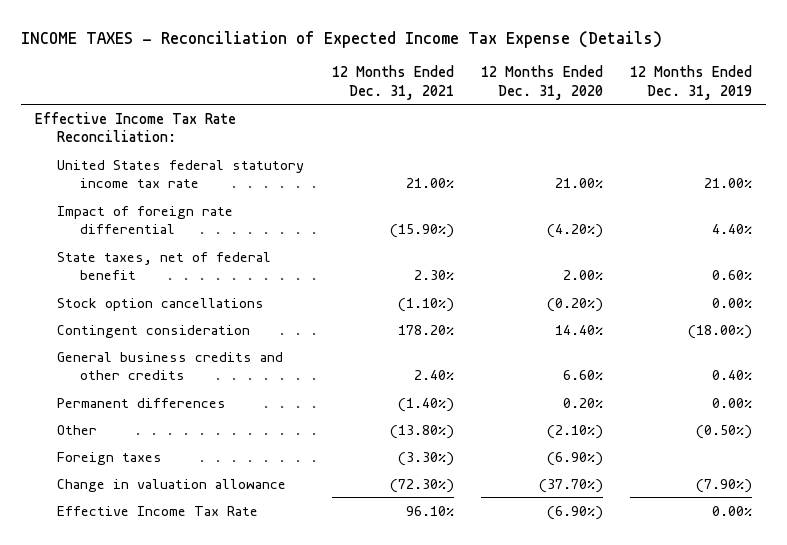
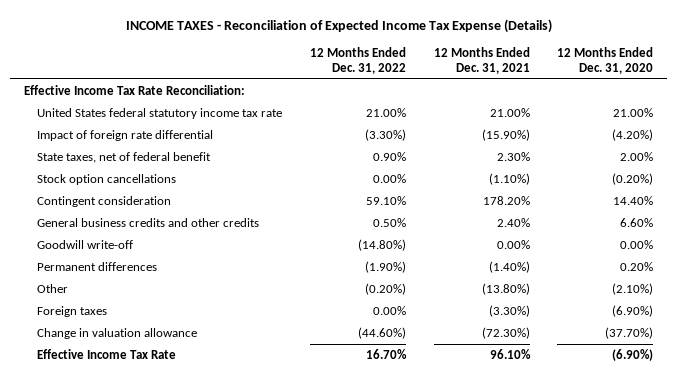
- | 12 Months Ended Dec. 31, 2021 | 12 Months Ended Dec. 31, 2020 | 12 Months Ended Dec. 31, 2019
+ | 12 Months Ended Dec. 31, 2022 | 12 Months Ended Dec. 31, 2021 | 12 Months Ended Dec. 31, 2020
+ Goodwill write-off | (14.80%) | 0.00% | 0.00%

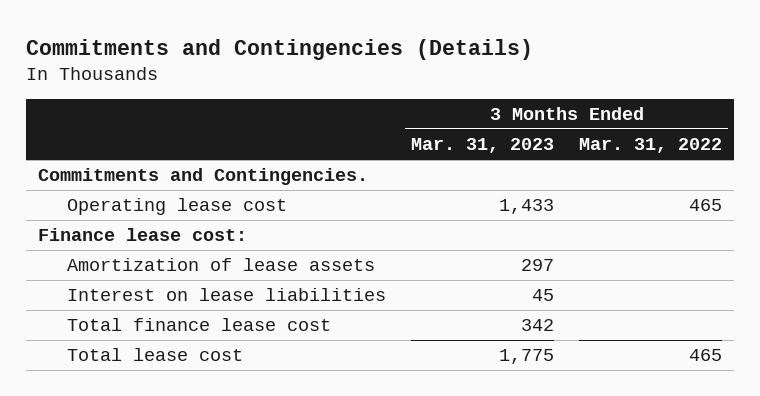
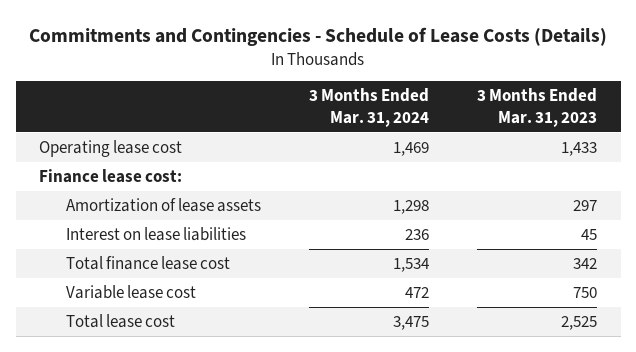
- Commitments and Contingencies (Details)
+ Commitments and Contingencies - Schedule of Lease Costs (Details)
- | 3 Months Ended Mar. 31, 2023 | 3 Months Ended Mar. 31, 2022
+ | 3 Months Ended Mar. 31, 2024 | 3 Months Ended Mar. 31, 2023
- Commitments and Contingencies.
- Total lease cost | 1,775 | 465
+ Variable lease cost | 472 | 750
+ Total lease cost | 3,475 | 2,525

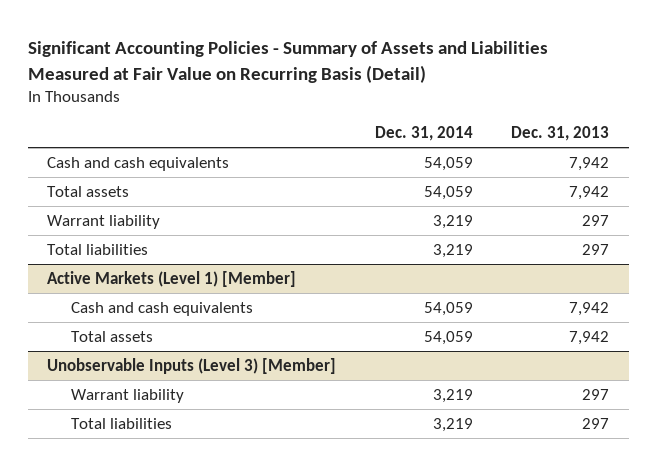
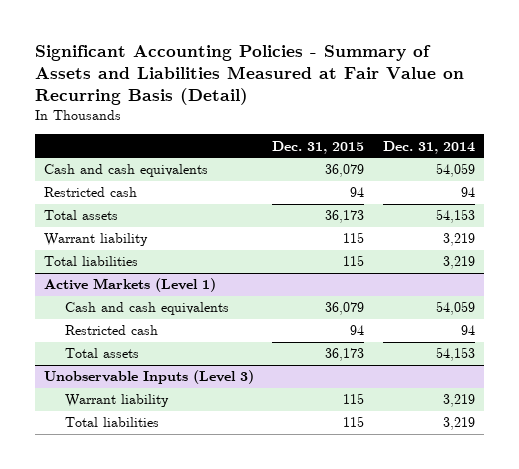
- | Dec. 31, 2014 | Dec. 31, 2013
+ | Dec. 31, 2015 | Dec. 31, 2014
- Total assets | 54,059 | 7,942
+ Restricted cash | 94 | 94
+ Total assets | 36,173 | 54,153
- Active Markets (Level 1) [Member]
+ Active Markets (Level 1)
- Total assets | 54,059 | 7,942
- Unobservable Inputs (Level 3) [Member]
+ Restricted cash | 94 | 94
+ Total assets | 36,173 | 54,153
+ Unobservable Inputs (Level 3)

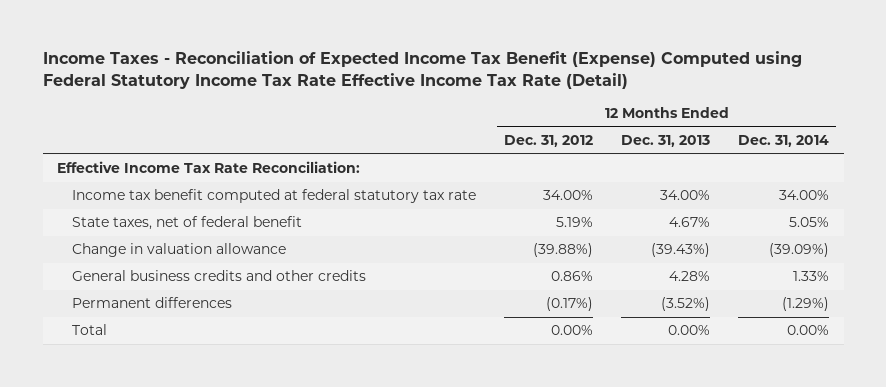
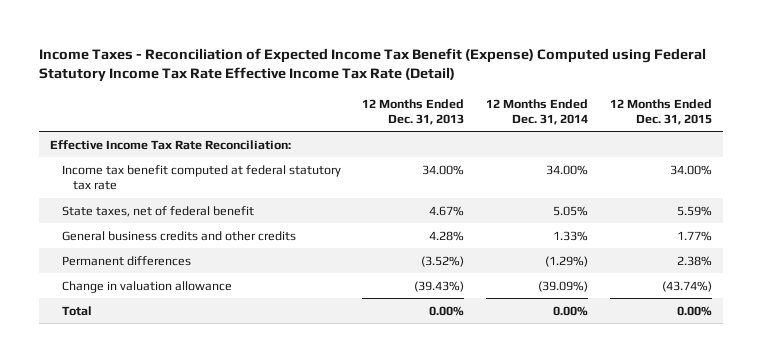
- | 12 Months Ended Dec. 31, 2012 | 12 Months Ended Dec. 31, 2013 | 12 Months Ended Dec. 31, 2014
+ | 12 Months Ended Dec. 31, 2013 | 12 Months Ended Dec. 31, 2014 | 12 Months Ended Dec. 31, 2015
moved down: Change in valuation allowance | (39.43%) | (39.09%) | (43.74%)

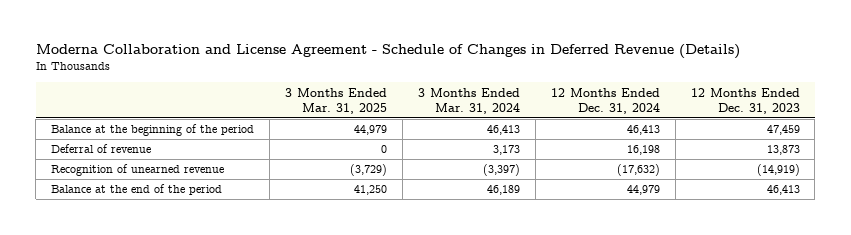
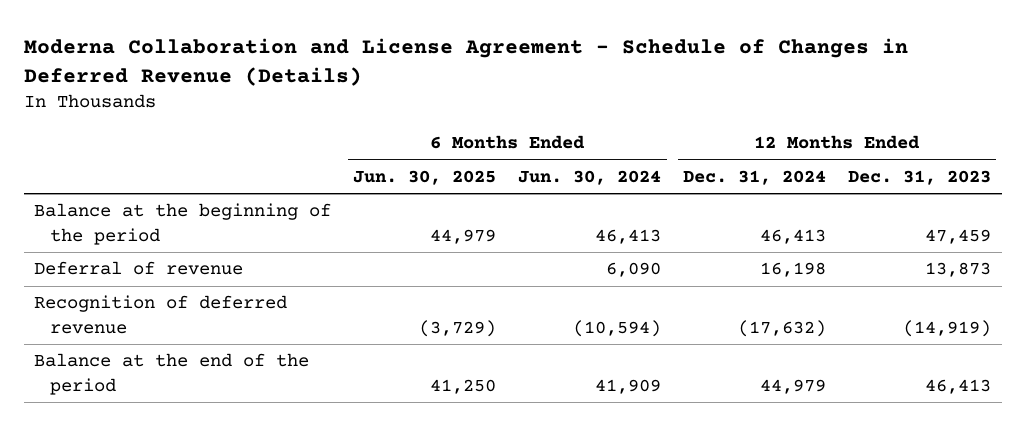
- | 3 Months Ended Mar. 31, 2025 | 3 Months Ended Mar. 31, 2024 | 12 Months Ended Dec. 31, 2024 | 12 Months Ended Dec. 31, 2023
+ | 6 Months Ended Jun. 30, 2025 | 6 Months Ended Jun. 30, 2024 | 12 Months Ended Dec. 31, 2024 | 12 Months Ended Dec. 31, 2023
- Recognition of unearned revenue | (3,729) | (3,397) | (17,632) | (14,919)
+ Recognition of deferred revenue | (3,729) | (10,594) | (17,632) | (14,919)

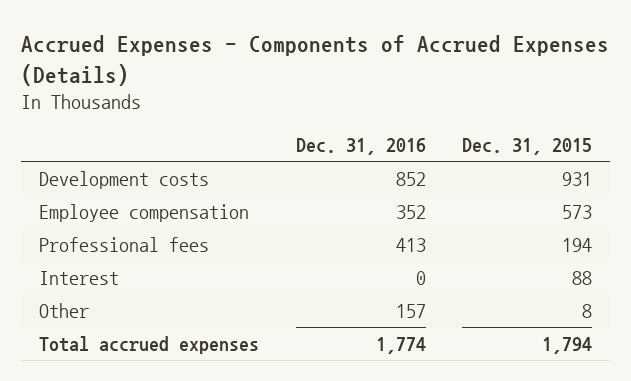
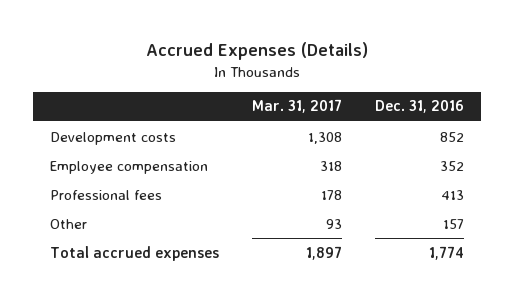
- Accrued Expenses - Components of Accrued Expenses (Details)
+ Accrued Expenses (Details)
- | Dec. 31, 2016 | Dec. 31, 2015
+ | Mar. 31, 2017 | Dec. 31, 2016
- Interest | 0 | 88

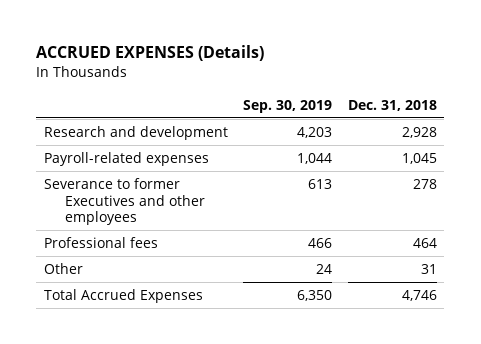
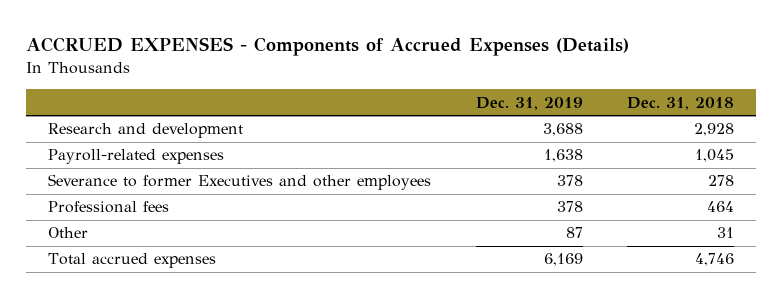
- ACCRUED EXPENSES (Details)
+ ACCRUED EXPENSES - Components of Accrued Expenses (Details)
- | Sep. 30, 2019 | Dec. 31, 2018
+ | Dec. 31, 2019 | Dec. 31, 2018
- Total Accrued Expenses | 6,350 | 4,746
+ Total accrued expenses | 6,169 | 4,746

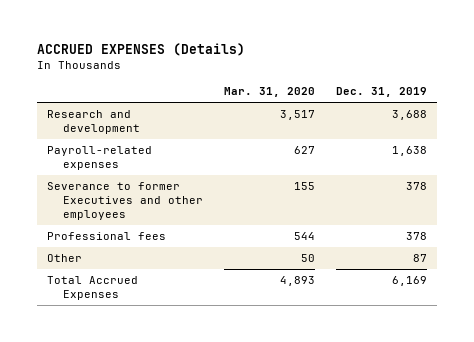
- ACCRUED EXPENSES - Components of Accrued Expenses (Details)
+ ACCRUED EXPENSES (Details)
- | Dec. 31, 2019 | Dec. 31, 2018
+ | Mar. 31, 2020 | Dec. 31, 2019
- Total accrued expenses | 6,169 | 4,746
+ Total Accrued Expenses | 4,893 | 6,169

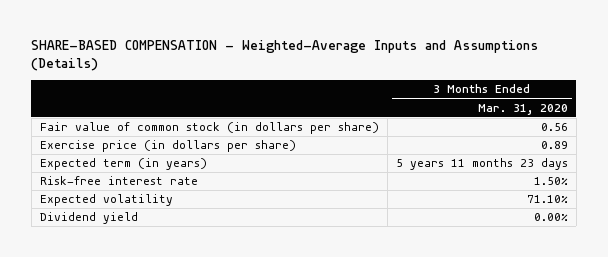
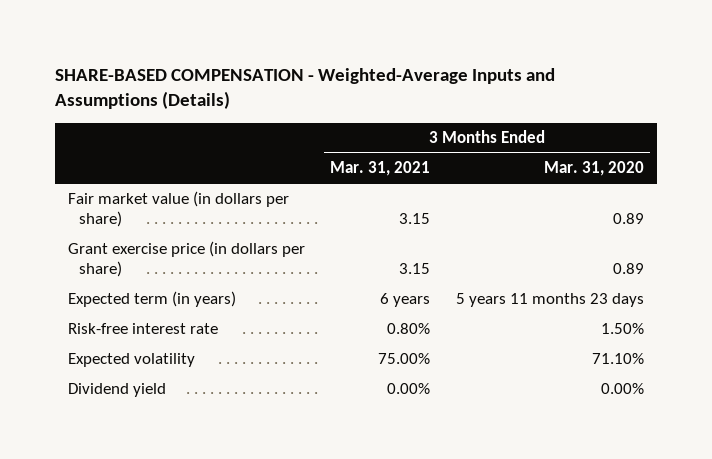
- | 3 Months Ended Mar. 31, 2020
+ | 3 Months Ended Mar. 31, 2021 | 3 Months Ended Mar. 31, 2020
- Fair value of common stock (in dollars per share) | 0.56
- Exercise price (in dollars per share) | 0.89
+ Fair market value (in dollars per share) | 3.15 | 0.89
+ Grant exercise price (in dollars per share) | 3.15 | 0.89

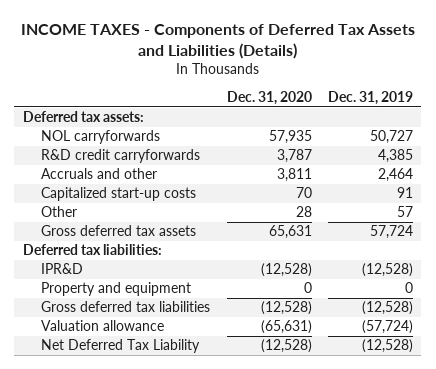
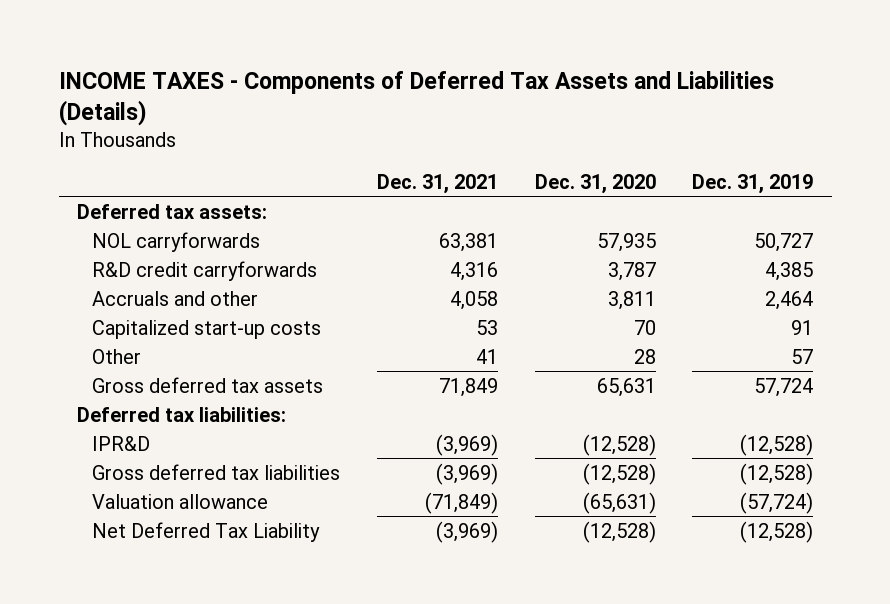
- | Dec. 31, 2020 | Dec. 31, 2019
+ | Dec. 31, 2021 | Dec. 31, 2020 | Dec. 31, 2019
- Property and equipment | 0 | 0

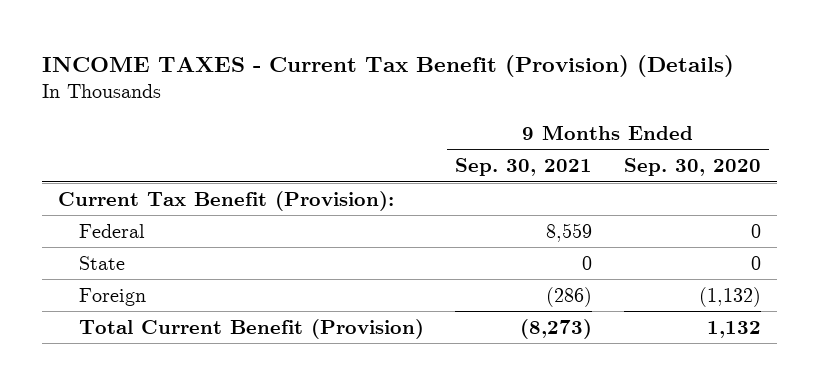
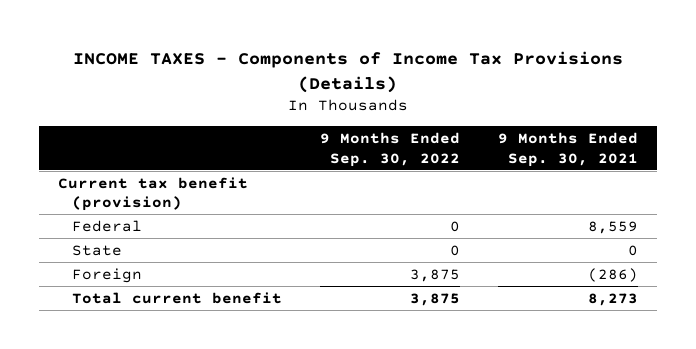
- INCOME TAXES - Current Tax Benefit (Provision) (Details)
+ INCOME TAXES - Components of Income Tax Provisions (Details)
- | 9 Months Ended Sep. 30, 2021 | 9 Months Ended Sep. 30, 2020
+ | 9 Months Ended Sep. 30, 2022 | 9 Months Ended Sep. 30, 2021
- Current Tax Benefit (Provision):
+ Current tax benefit (provision)
- Total Current Benefit (Provision) | (8,273) | 1,132
+ Total current benefit | 3,875 | 8,273

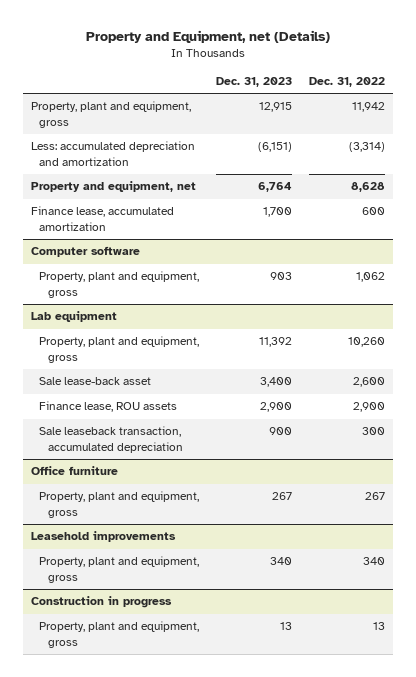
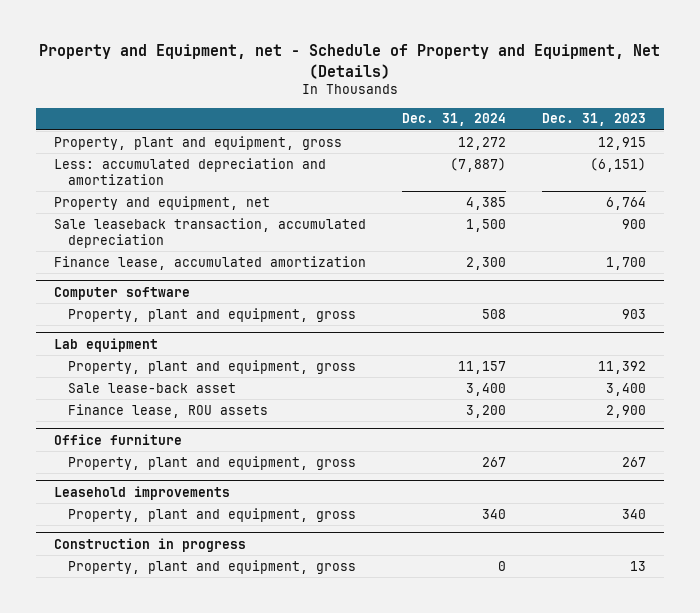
- Property and Equipment, net (Details)
+ Property and Equipment, net - Schedule of Property and Equipment, Net (Details)
- | Dec. 31, 2023 | Dec. 31, 2022
+ | Dec. 31, 2024 | Dec. 31, 2023
+ Sale leaseback transaction, accumulated depreciation | 1,500 | 900
@ Lab equipment
- Sale leaseback transaction, accumulated depreciation | 900 | 300

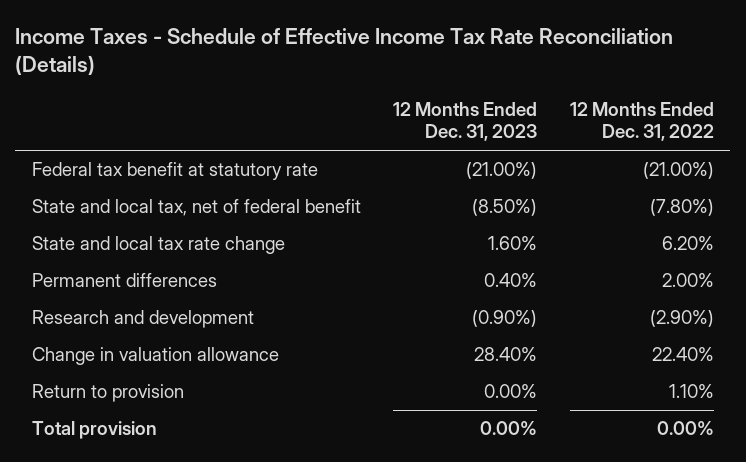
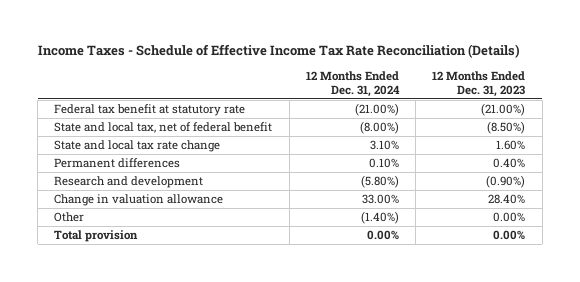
- | 12 Months Ended Dec. 31, 2023 | 12 Months Ended Dec. 31, 2022
+ | 12 Months Ended Dec. 31, 2024 | 12 Months Ended Dec. 31, 2023
- Return to provision | 0.00% | 1.10%
+ Other | (1.40%) | 0.00%

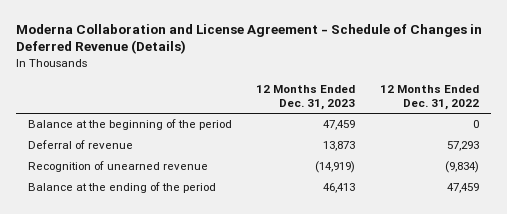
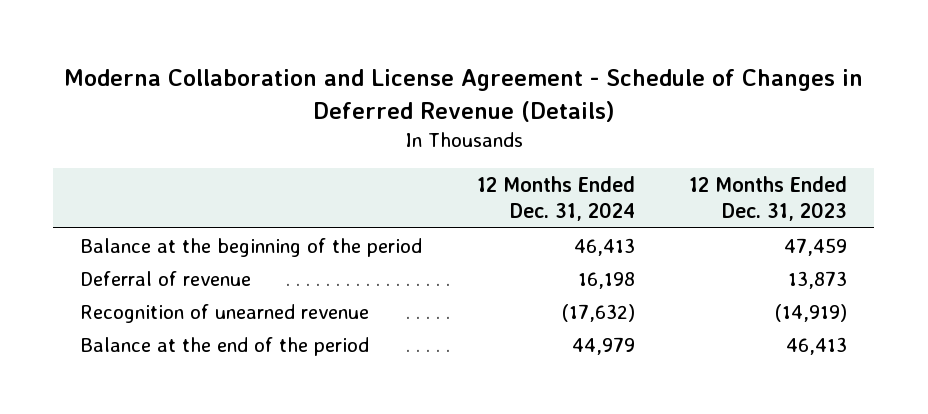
- | 12 Months Ended Dec. 31, 2023 | 12 Months Ended Dec. 31, 2022
+ | 12 Months Ended Dec. 31, 2024 | 12 Months Ended Dec. 31, 2023
- Balance at the ending of the period | 46,413 | 47,459
+ Balance at the end of the period | 44,979 | 46,413

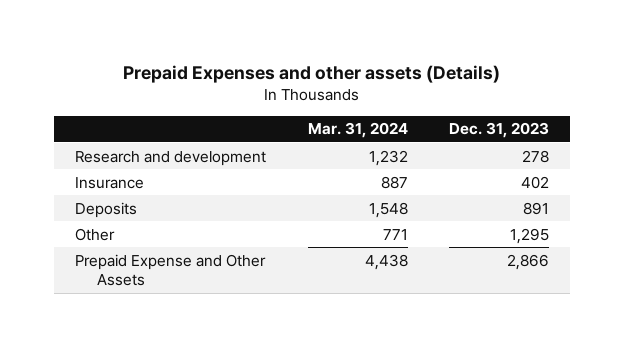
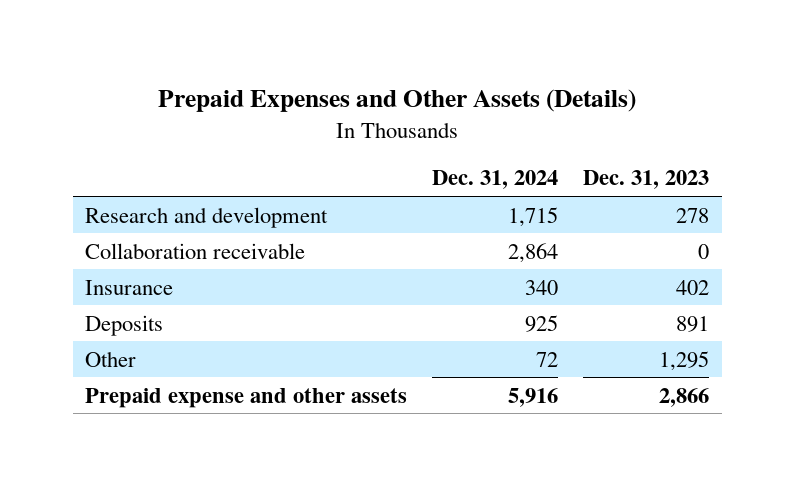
- Prepaid Expenses and other assets (Details)
+ Prepaid Expenses and Other Assets (Details)
- | Mar. 31, 2024 | Dec. 31, 2023
+ | Dec. 31, 2024 | Dec. 31, 2023
+ Collaboration receivable | 2,864 | 0
- Prepaid Expense and Other Assets | 4,438 | 2,866
+ Prepaid expense and other assets | 5,916 | 2,866

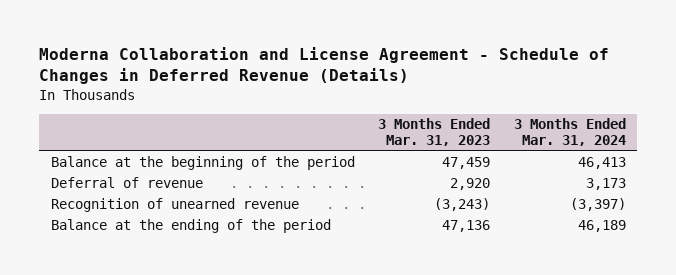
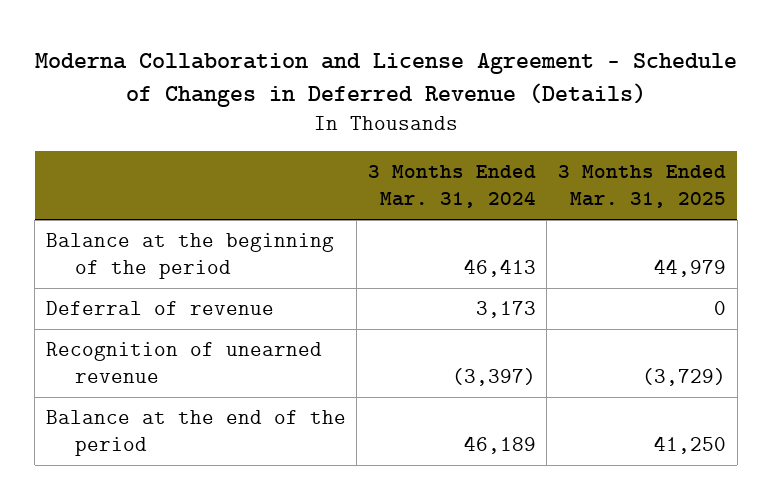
- | 3 Months Ended Mar. 31, 2023 | 3 Months Ended Mar. 31, 2024
+ | 3 Months Ended Mar. 31, 2024 | 3 Months Ended Mar. 31, 2025
- Balance at the ending of the period | 47,136 | 46,189
+ Balance at the end of the period | 46,189 | 41,250

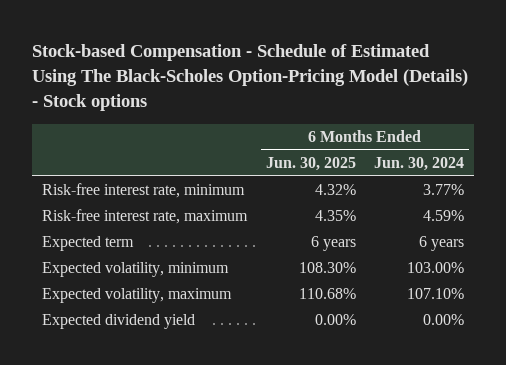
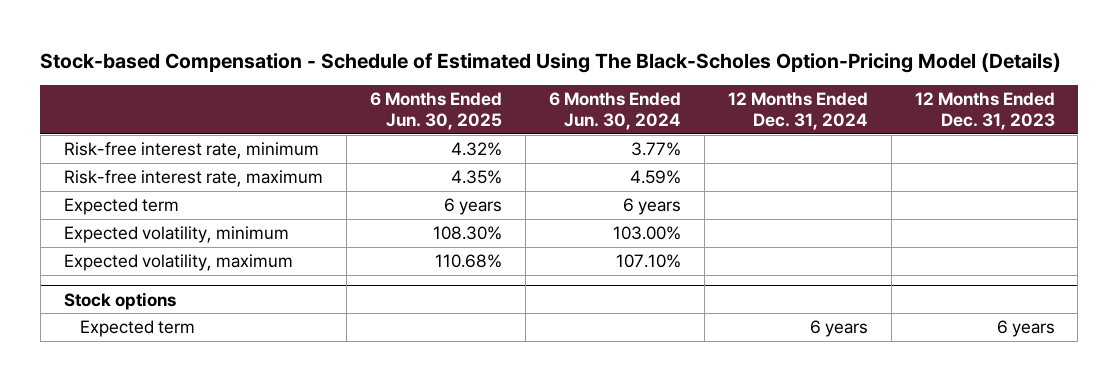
- Stock-based Compensation - Schedule of Estimated Using The Black-Scholes Option-Pricing Model (Details) - Stock options
+ Stock-based Compensation - Schedule of Estimated Using The Black-Scholes Option-Pricing Model (Details)
- | 6 Months Ended Jun. 30, 2025 | 6 Months Ended Jun. 30, 2024
+ | 6 Months Ended Jun. 30, 2025 | 6 Months Ended Jun. 30, 2024 | 12 Months Ended Dec. 31, 2024 | 12 Months Ended Dec. 31, 2023
- Expected dividend yield | 0.00% | 0.00%
+ Stock options
+ Expected term | | | 6 years | 6 years

